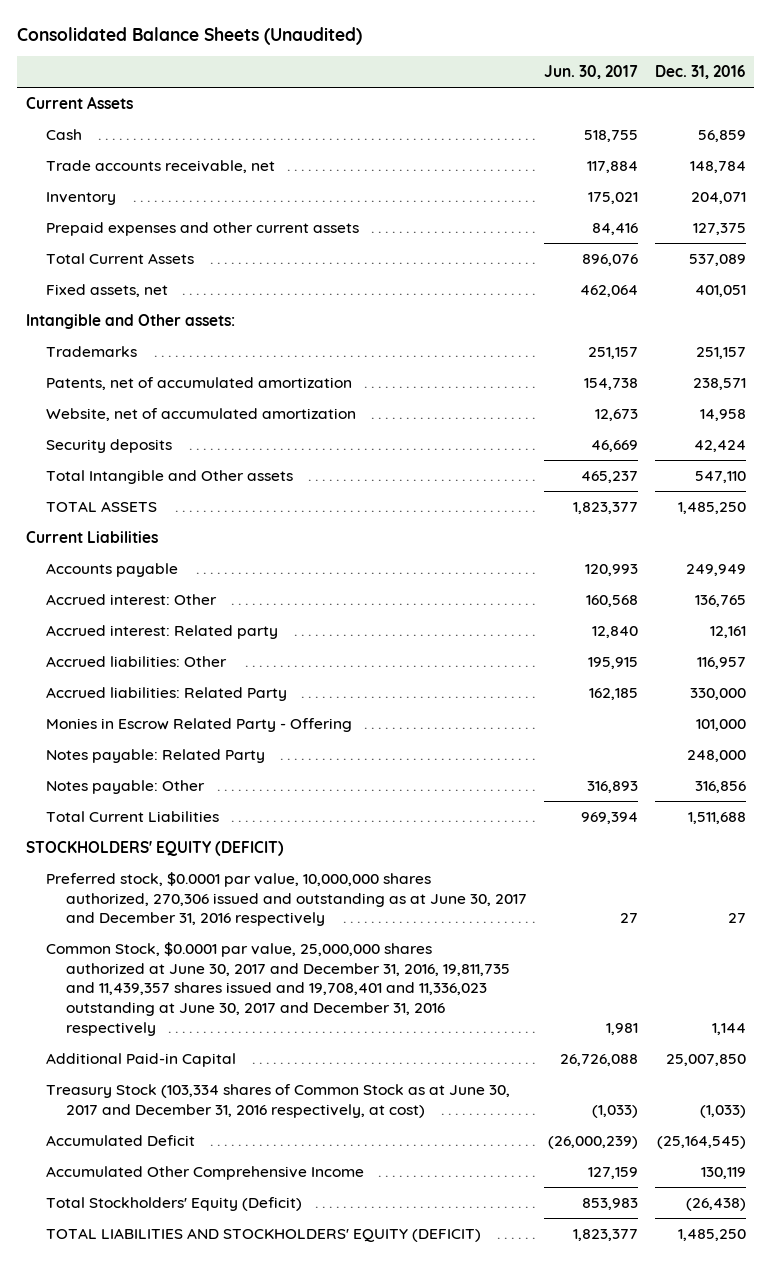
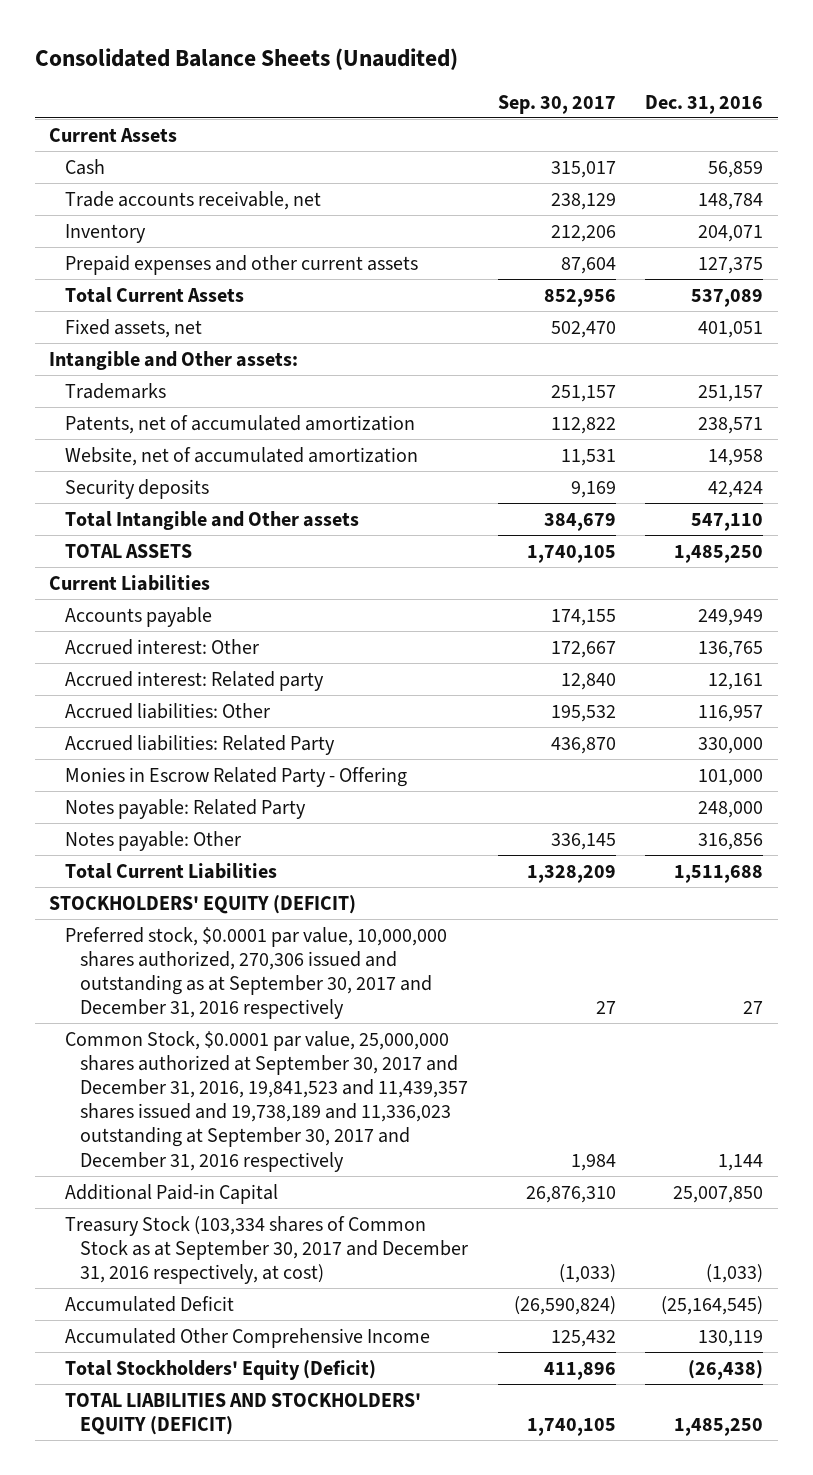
- | Jun. 30, 2017 | Dec. 31, 2016
+ | Sep. 30, 2017 | Dec. 31, 2016
- Preferred stock, $0.0001 par value, 10,000,000 shares authorized, 270,306 issued and outstanding as at June 30, 2017 and December 31, 2016 respectively | 27 | 27
- Common Stock, $0.0001 par value, 25,000,000 shares authorized at June 30, 2017 and December 31, 2016, 19,811,735 and 11,439,357 shares issued and 19,708,401 and 11,336,023 outstanding at June 30, 2017 and December 31, 2016 respectively | 1,981 | 1,144
+ Preferred stock, $0.0001 par value, 10,000,000 shares authorized, 270,306 issued and outstanding as at September 30, 2017 and December 31, 2016 respectively | 27 | 27
+ Common Stock, $0.0001 par value, 25,000,000 shares authorized at September 30, 2017 and December 31, 2016, 19,841,523 and 11,439,357 shares issued and 19,738,189 and 11,336,023 outstanding at September 30, 2017 and December 31, 2016 respectively | 1,984 | 1,144
- Treasury Stock (103,334 shares of Common Stock as at June 30, 2017 and December 31, 2016 respectively, at cost) | (1,033) | (1,033)
+ Treasury Stock (103,334 shares of Common Stock as at September 30, 2017 and December 31, 2016 respectively, at cost) | (1,033) | (1,033)

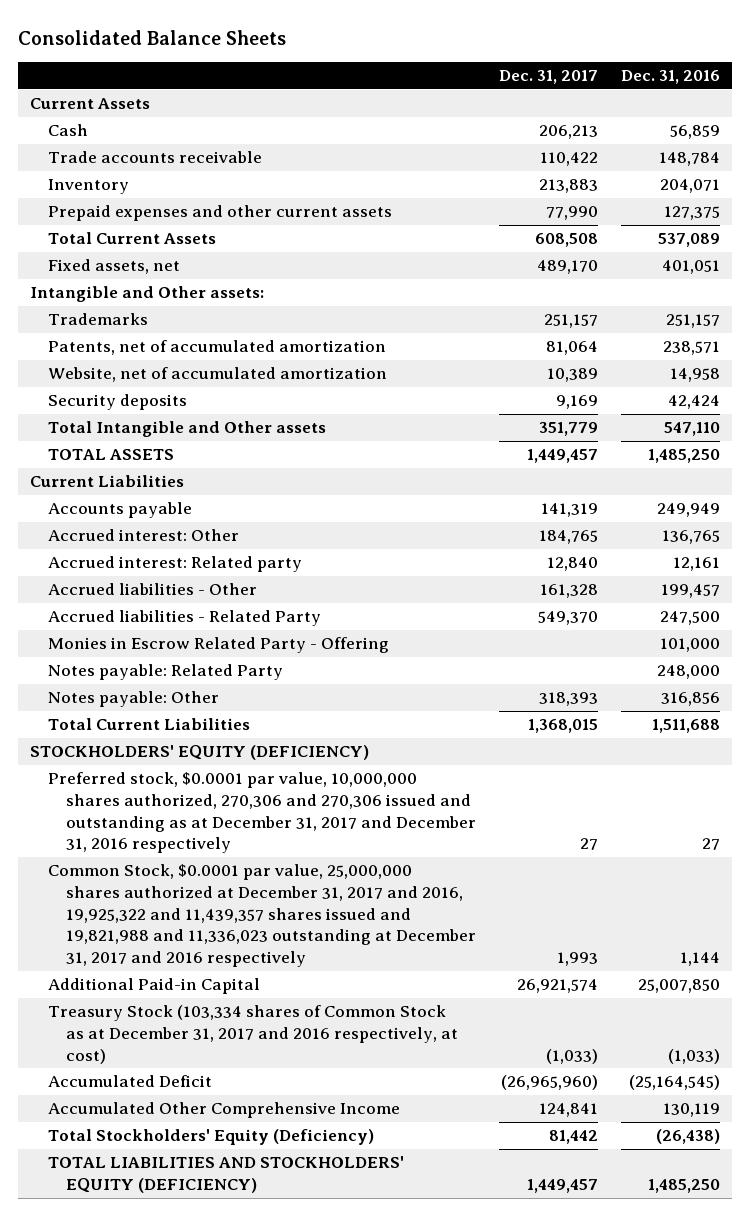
- Consolidated Balance Sheets (Unaudited)
+ Consolidated Balance Sheets
- | Sep. 30, 2017 | Dec. 31, 2016
+ | Dec. 31, 2017 | Dec. 31, 2016
- Trade accounts receivable, net | 238,129 | 148,784
+ Trade accounts receivable | 110,422 | 148,784
- Accrued liabilities: Other | 195,532 | 116,957
- Accrued liabilities: Related Party | 436,870 | 330,000
+ Accrued liabilities - Other | 161,328 | 199,457
+ Accrued liabilities - Related Party | 549,370 | 247,500
- STOCKHOLDERS' EQUITY (DEFICIT)
- Preferred stock, $0.0001 par value, 10,000,000 shares authorized, 270,306 issued and outstanding as at September 30, 2017 and December 31, 2016 respectively | 27 | 27
- Common Stock, $0.0001 par value, 25,000,000 shares authorized at September 30, 2017 and December 31, 2016, 19,841,523 and 11,439,357 shares issued and 19,738,189 and 11,336,023 outstanding at September 30, 2017 and December 31, 2016 respectively | 1,984 | 1,144
+ STOCKHOLDERS' EQUITY (DEFICIENCY)
+ Preferred stock, $0.0001 par value, 10,000,000 shares authorized, 270,306 and 270,306 issued and outstanding as at December 31, 2017 and December 31, 2016 respectively | 27 | 27
+ Common Stock, $0.0001 par value, 25,000,000 shares authorized at December 31, 2017 and 2016, 19,925,322 and 11,439,357 shares issued and 19,821,988 and 11,336,023 outstanding at December 31, 2017 and 2016 respectively | 1,993 | 1,144
- Treasury Stock (103,334 shares of Common Stock as at September 30, 2017 and December 31, 2016 respectively, at cost) | (1,033) | (1,033)
+ Treasury Stock (103,334 shares of Common Stock as at December 31, 2017 and 2016 respectively, at cost) | (1,033) | (1,033)
- Total Stockholders' Equity (Deficit) | 411,896 | (26,438)
- TOTAL LIABILITIES AND STOCKHOLDERS' EQUITY (DEFICIT) | 1,740,105 | 1,485,250
+ Total Stockholders' Equity (Deficiency) | 81,442 | (26,438)
+ TOTAL LIABILITIES AND STOCKHOLDERS' EQUITY (DEFICIENCY) | 1,449,457 | 1,485,250

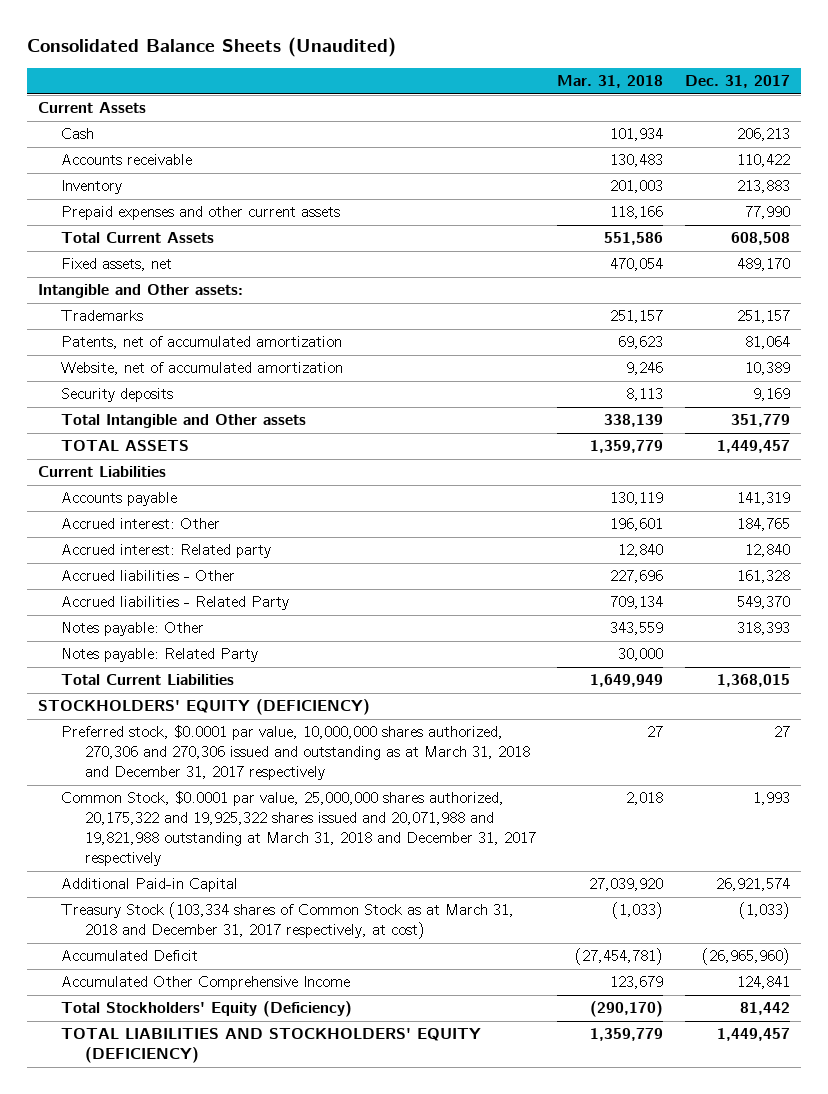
- Consolidated Balance Sheets
+ Consolidated Balance Sheets (Unaudited)
- | Dec. 31, 2017 | Dec. 31, 2016
+ | Mar. 31, 2018 | Dec. 31, 2017
- Trade accounts receivable | 110,422 | 148,784
+ Accounts receivable | 130,483 | 110,422
- Monies in Escrow Related Party - Offering | | 101,000
moved down: Notes payable: Related Party | 30,000 |
- Preferred stock, $0.0001 par value, 10,000,000 shares authorized, 270,306 and 270,306 issued and outstanding as at December 31, 2017 and December 31, 2016 respectively | 27 | 27
- Common Stock, $0.0001 par value, 25,000,000 shares authorized at December 31, 2017 and 2016, 19,925,322 and 11,439,357 shares issued and 19,821,988 and 11,336,023 outstanding at December 31, 2017 and 2016 respectively | 1,993 | 1,144
+ Preferred stock, $0.0001 par value, 10,000,000 shares authorized, 270,306 and 270,306 issued and outstanding as at March 31, 2018 and December 31, 2017 respectively | 27 | 27
+ Common Stock, $0.0001 par value, 25,000,000 shares authorized, 20,175,322 and 19,925,322 shares issued and 20,071,988 and 19,821,988 outstanding at March 31, 2018 and December 31, 2017 respectively | 2,018 | 1,993
- Treasury Stock (103,334 shares of Common Stock as at December 31, 2017 and 2016 respectively, at cost) | (1,033) | (1,033)
+ Treasury Stock (103,334 shares of Common Stock as at March 31, 2018 and December 31, 2017 respectively, at cost) | (1,033) | (1,033)

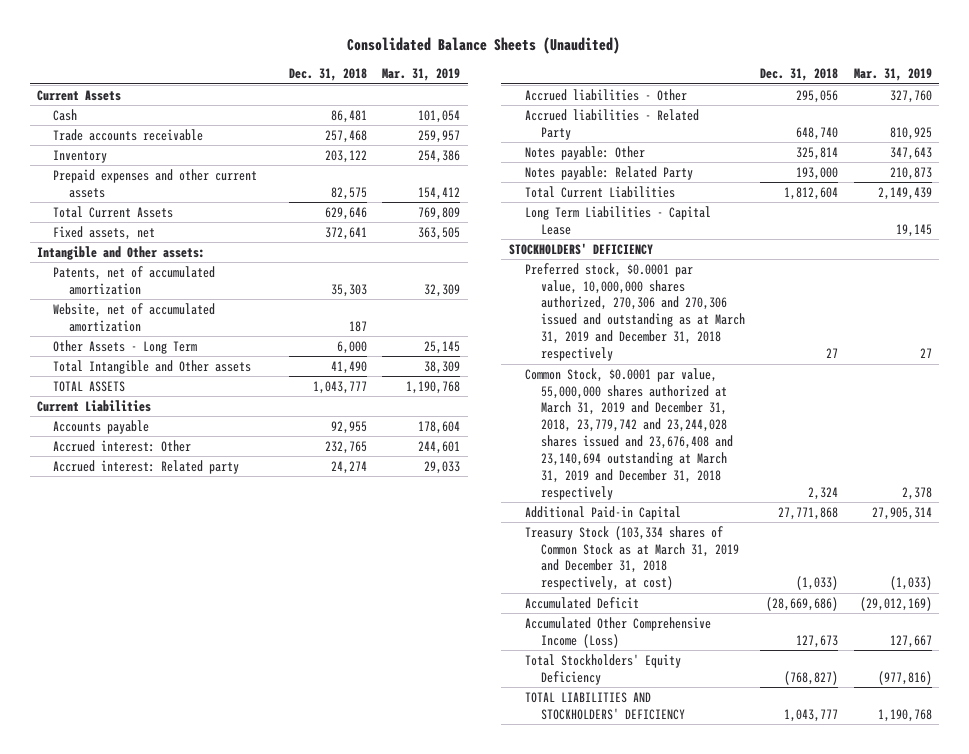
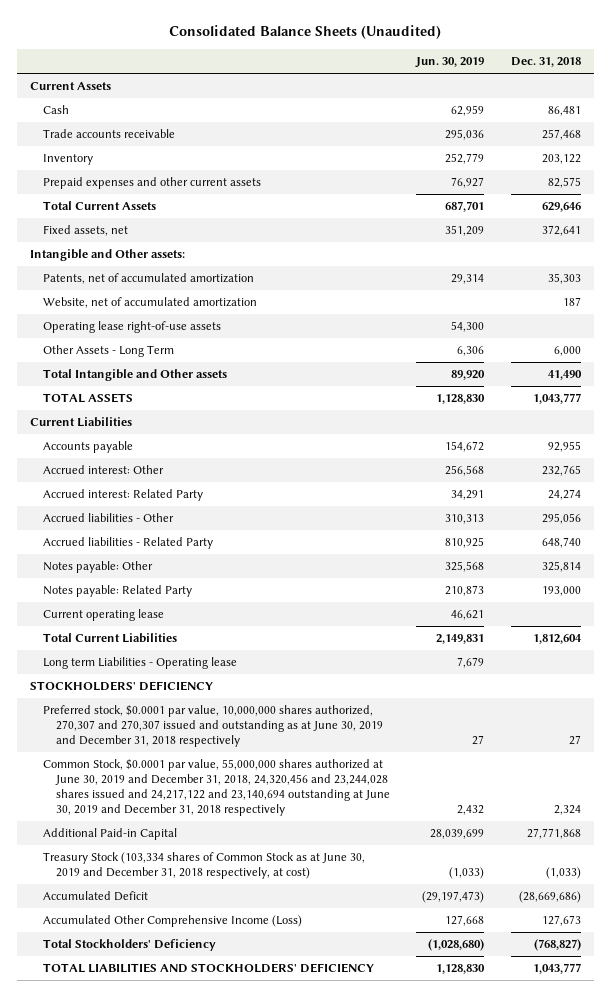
- | Dec. 31, 2018 | Mar. 31, 2019
+ | Jun. 30, 2019 | Dec. 31, 2018
+ Operating lease right-of-use assets | 54,300 |
- Accrued interest: Related party | 24,274 | 29,033
+ Accrued interest: Related Party | 34,291 | 24,274
+ Current operating lease | 46,621 |
- Long Term Liabilities - Capital Lease | | 19,145
+ Long term Liabilities - Operating lease | 7,679 |
- Preferred stock, $0.0001 par value, 10,000,000 shares authorized, 270,306 and 270,306 issued and outstanding as at March 31, 2019 and December 31, 2018 respectively | 27 | 27
- Common Stock, $0.0001 par value, 55,000,000 shares authorized at March 31, 2019 and December 31, 2018, 23,779,742 and 23,244,028 shares issued and 23,676,408 and 23,140,694 outstanding at March 31, 2019 and December 31, 2018 respectively | 2,324 | 2,378
+ Preferred stock, $0.0001 par value, 10,000,000 shares authorized, 270,307 and 270,307 issued and outstanding as at June 30, 2019 and December 31, 2018 respectively | 27 | 27
+ Common Stock, $0.0001 par value, 55,000,000 shares authorized at June 30, 2019 and December 31, 2018, 24,320,456 and 23,244,028 shares issued and 24,217,122 and 23,140,694 outstanding at June 30, 2019 and December 31, 2018 respectively | 2,432 | 2,324
- Treasury Stock (103,334 shares of Common Stock as at March 31, 2019 and December 31, 2018 respectively, at cost) | (1,033) | (1,033)
+ Treasury Stock (103,334 shares of Common Stock as at June 30, 2019 and December 31, 2018 respectively, at cost) | (1,033) | (1,033)
- Total Stockholders' Equity Deficiency | (768,827) | (977,816)
+ Total Stockholders' Deficiency | (1,028,680) | (768,827)

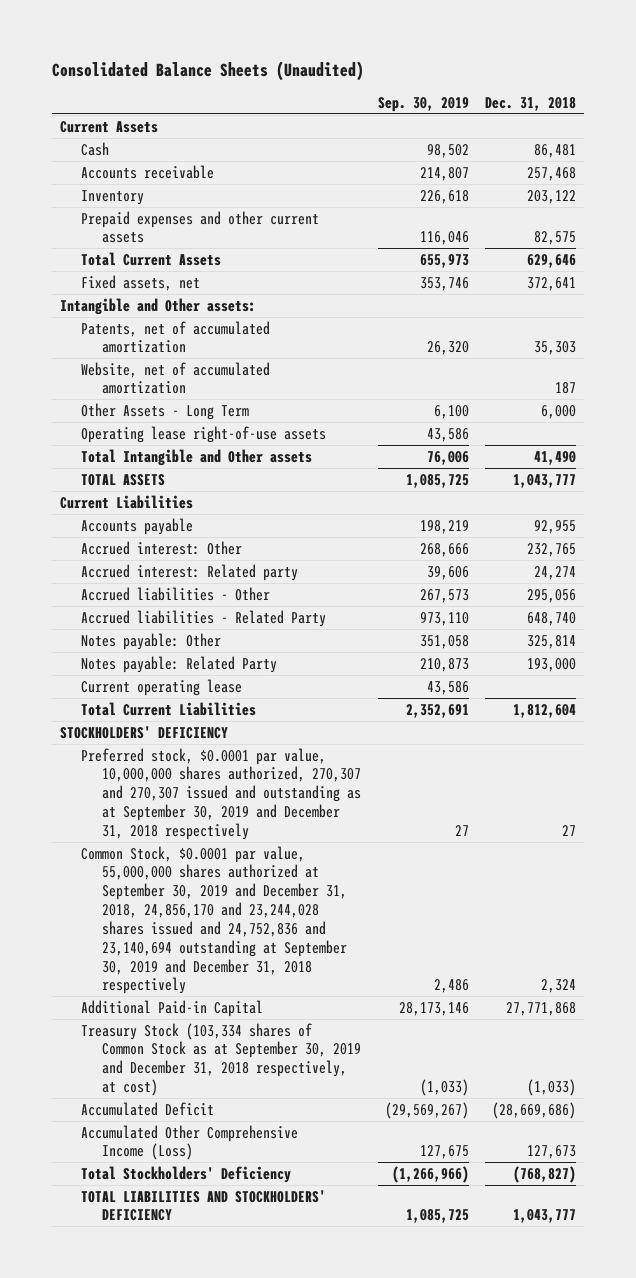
- | Jun. 30, 2019 | Dec. 31, 2018
+ | Sep. 30, 2019 | Dec. 31, 2018
- Trade accounts receivable | 295,036 | 257,468
+ Accounts receivable | 214,807 | 257,468
moved down: Operating lease right-of-use assets | 43,586 |
- Accrued interest: Related Party | 34,291 | 24,274
+ Accrued interest: Related party | 39,606 | 24,274
- Long term Liabilities - Operating lease | 7,679 |
- Preferred stock, $0.0001 par value, 10,000,000 shares authorized, 270,307 and 270,307 issued and outstanding as at June 30, 2019 and December 31, 2018 respectively | 27 | 27
- Common Stock, $0.0001 par value, 55,000,000 shares authorized at June 30, 2019 and December 31, 2018, 24,320,456 and 23,244,028 shares issued and 24,217,122 and 23,140,694 outstanding at June 30, 2019 and December 31, 2018 respectively | 2,432 | 2,324
+ Preferred stock, $0.0001 par value, 10,000,000 shares authorized, 270,307 and 270,307 issued and outstanding as at September 30, 2019 and December 31, 2018 respectively | 27 | 27
+ Common Stock, $0.0001 par value, 55,000,000 shares authorized at September 30, 2019 and December 31, 2018, 24,856,170 and 23,244,028 shares issued and 24,752,836 and 23,140,694 outstanding at September 30, 2019 and December 31, 2018 respectively | 2,486 | 2,324
- Treasury Stock (103,334 shares of Common Stock as at June 30, 2019 and December 31, 2018 respectively, at cost) | (1,033) | (1,033)
+ Treasury Stock (103,334 shares of Common Stock as at September 30, 2019 and December 31, 2018 respectively, at cost) | (1,033) | (1,033)

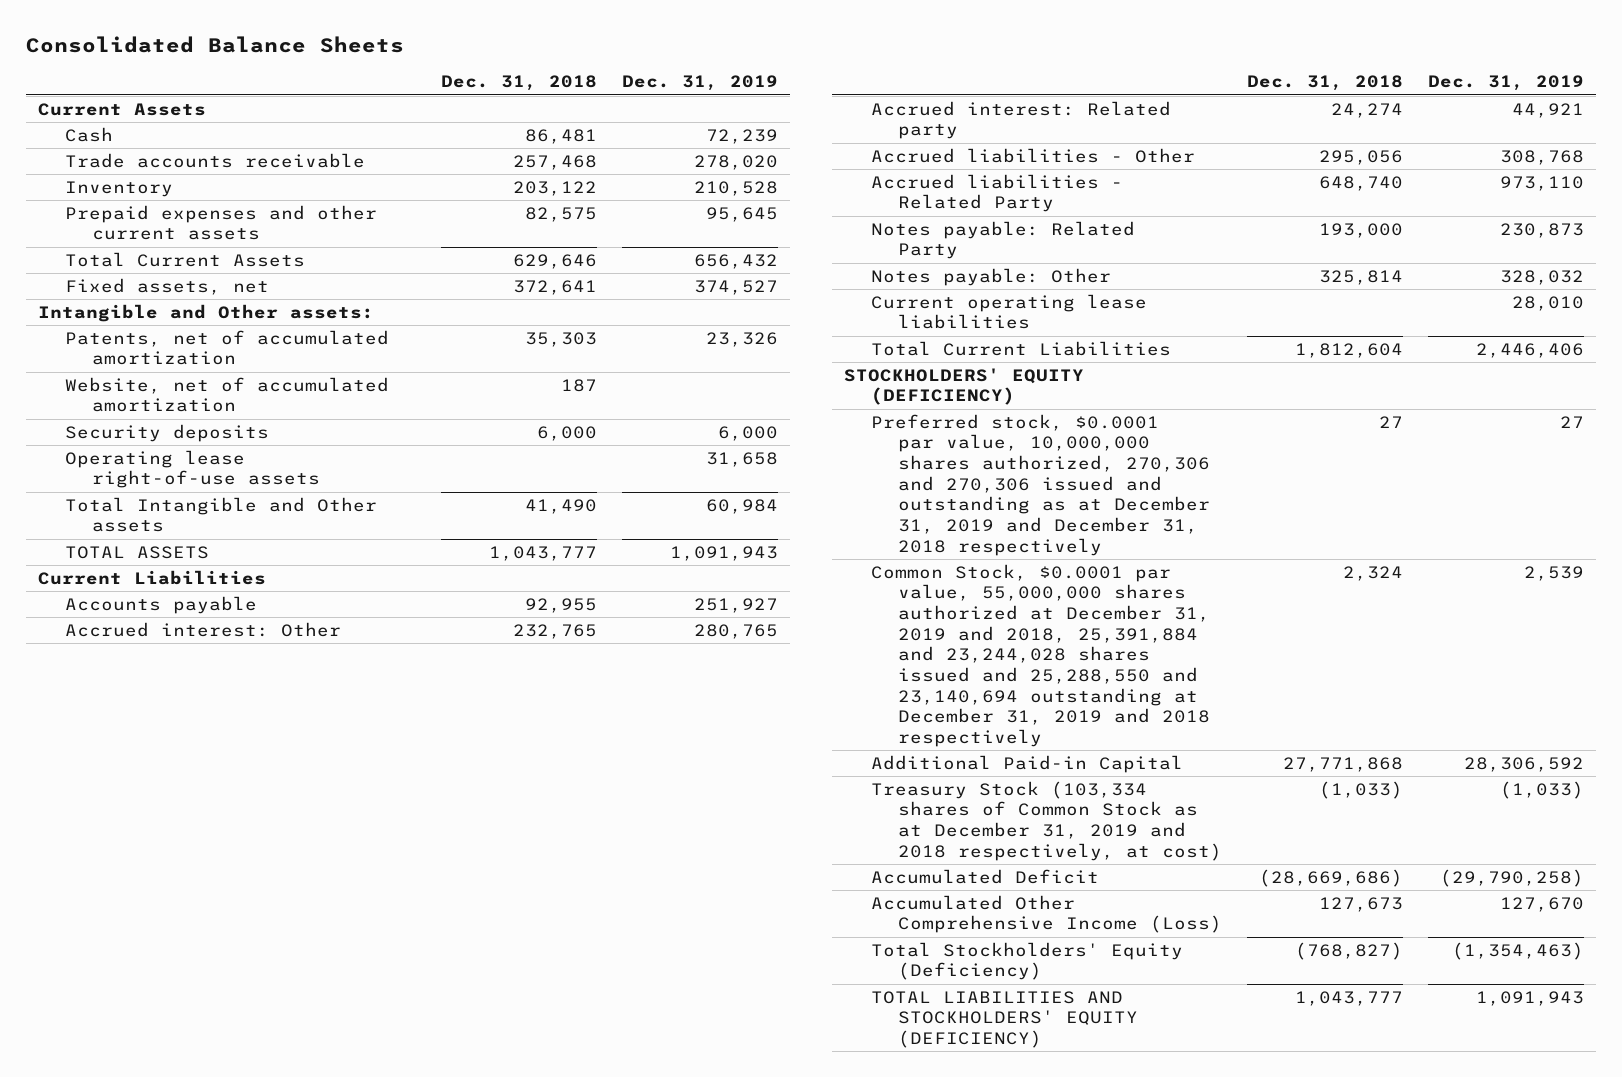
- Consolidated Balance Sheets (Unaudited)
+ Consolidated Balance Sheets
- | Sep. 30, 2019 | Dec. 31, 2018
+ | Dec. 31, 2018 | Dec. 31, 2019
- Accounts receivable | 214,807 | 257,468
+ Trade accounts receivable | 257,468 | 278,020
- Other Assets - Long Term | 6,100 | 6,000
+ Security deposits | 6,000 | 6,000
- Current operating lease | 43,586 |
moved down: Notes payable: Other | 325,814 | 328,032
+ Current operating lease liabilities | | 28,010
- STOCKHOLDERS' DEFICIENCY
- Preferred stock, $0.0001 par value, 10,000,000 shares authorized, 270,307 and 270,307 issued and outstanding as at September 30, 2019 and December 31, 2018 respectively | 27 | 27
- Common Stock, $0.0001 par value, 55,000,000 shares authorized at September 30, 2019 and December 31, 2018, 24,856,170 and 23,244,028 shares issued and 24,752,836 and 23,140,694 outstanding at September 30, 2019 and December 31, 2018 respectively | 2,486 | 2,324
+ STOCKHOLDERS' EQUITY (DEFICIENCY)
+ Preferred stock, $0.0001 par value, 10,000,000 shares authorized, 270,306 and 270,306 issued and outstanding as at December 31, 2019 and December 31, 2018 respectively | 27 | 27
+ Common Stock, $0.0001 par value, 55,000,000 shares authorized at December 31, 2019 and 2018, 25,391,884 and 23,244,028 shares issued and 25,288,550 and 23,140,694 outstanding at December 31, 2019 and 2018 respectively | 2,324 | 2,539
- Treasury Stock (103,334 shares of Common Stock as at September 30, 2019 and December 31, 2018 respectively, at cost) | (1,033) | (1,033)
+ Treasury Stock (103,334 shares of Common Stock as at December 31, 2019 and 2018 respectively, at cost) | (1,033) | (1,033)
- Total Stockholders' Deficiency | (1,266,966) | (768,827)
- TOTAL LIABILITIES AND STOCKHOLDERS' DEFICIENCY | 1,085,725 | 1,043,777
+ Total Stockholders' Equity (Deficiency) | (768,827) | (1,354,463)
+ TOTAL LIABILITIES AND STOCKHOLDERS' EQUITY (DEFICIENCY) | 1,043,777 | 1,091,943

